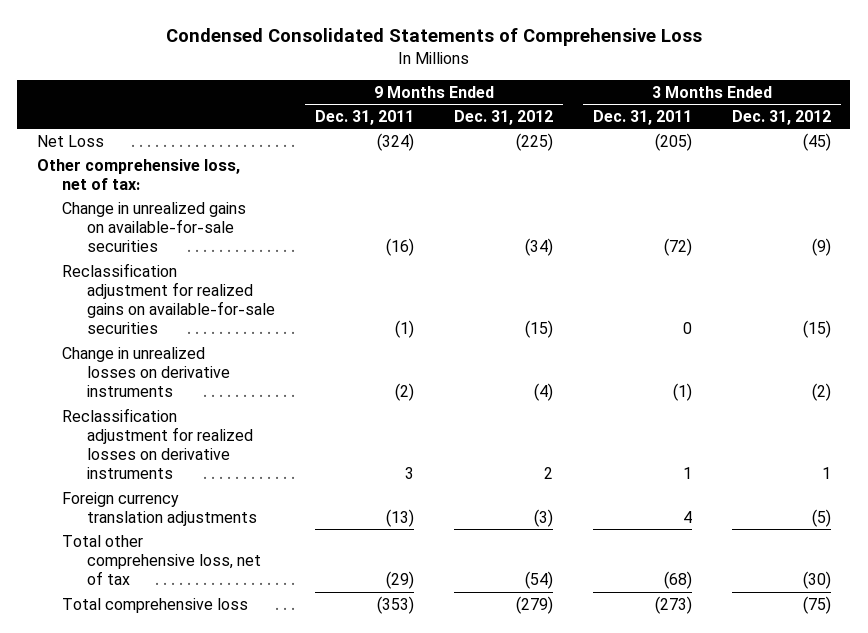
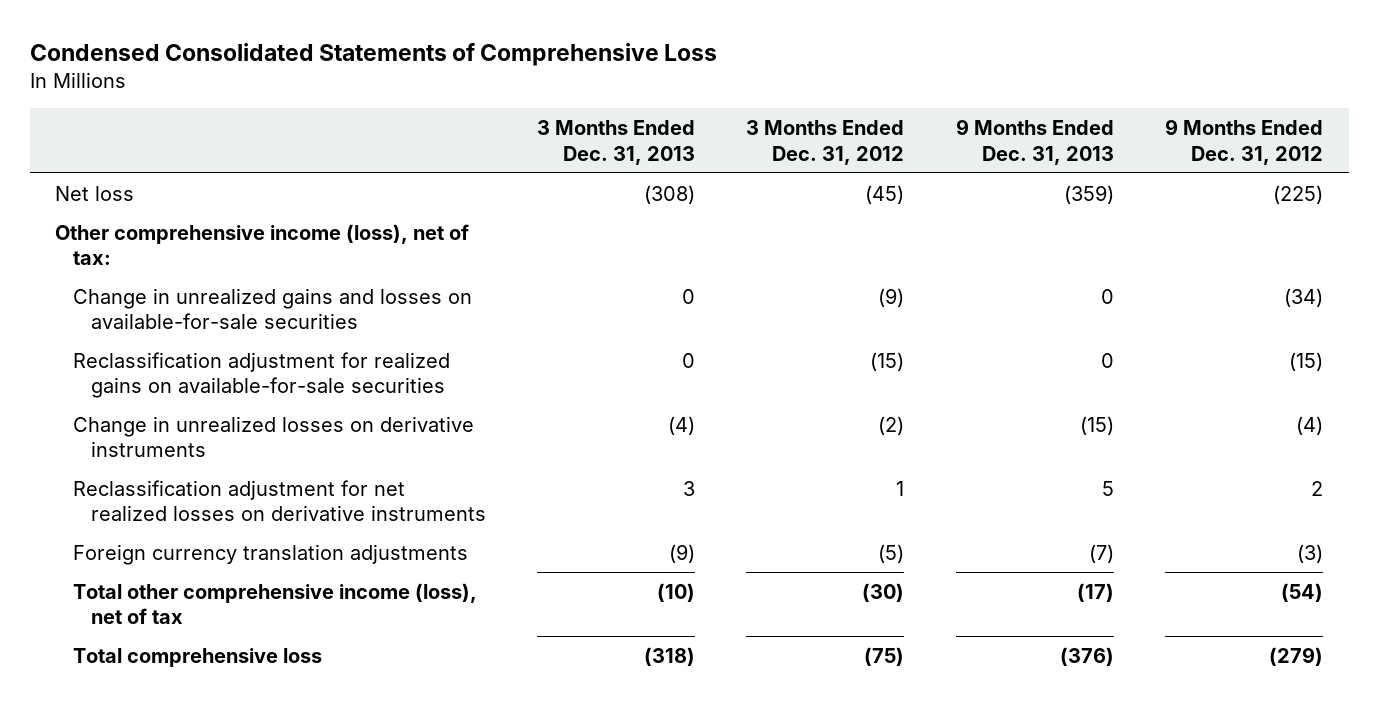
- | 9 Months Ended Dec. 31, 2011 | 9 Months Ended Dec. 31, 2012 | 3 Months Ended Dec. 31, 2011 | 3 Months Ended Dec. 31, 2012
+ | 3 Months Ended Dec. 31, 2013 | 3 Months Ended Dec. 31, 2012 | 9 Months Ended Dec. 31, 2013 | 9 Months Ended Dec. 31, 2012
- Net Loss | (324) | (225) | (205) | (45)
- Other comprehensive loss, net of tax:
- Change in unrealized gains on available-for-sale securities | (16) | (34) | (72) | (9)
+ Net loss | (308) | (45) | (359) | (225)
+ Other comprehensive income (loss), net of tax:
+ Change in unrealized gains and losses on available-for-sale securities | 0 | (9) | 0 | (34)
- Reclassification adjustment for realized losses on derivative instruments | 3 | 2 | 1 | 1
+ Reclassification adjustment for net realized losses on derivative instruments | 3 | 1 | 5 | 2
- Total other comprehensive loss, net of tax | (29) | (54) | (68) | (30)
+ Total other comprehensive income (loss), net of tax | (10) | (30) | (17) | (54)

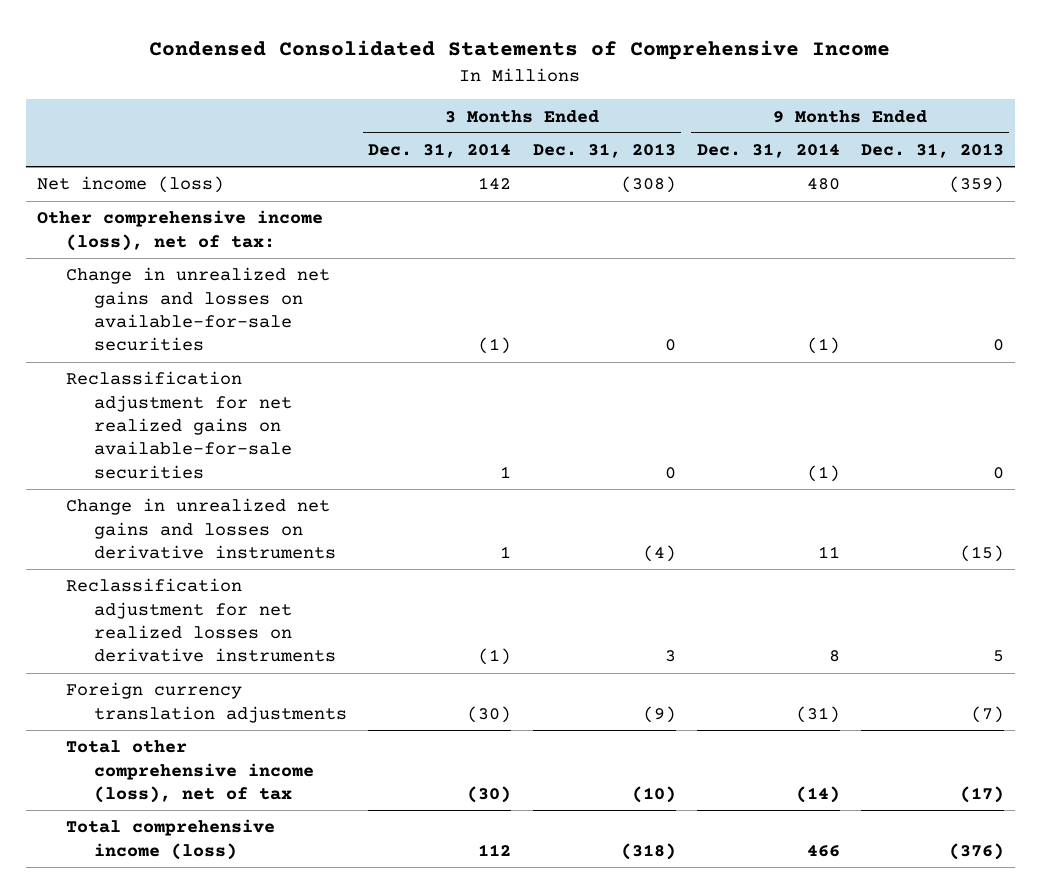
- Condensed Consolidated Statements of Comprehensive Loss
+ Condensed Consolidated Statements of Comprehensive Income
- | 3 Months Ended Dec. 31, 2013 | 3 Months Ended Dec. 31, 2012 | 9 Months Ended Dec. 31, 2013 | 9 Months Ended Dec. 31, 2012
+ | 3 Months Ended Dec. 31, 2014 | 3 Months Ended Dec. 31, 2013 | 9 Months Ended Dec. 31, 2014 | 9 Months Ended Dec. 31, 2013
- Net loss | (308) | (45) | (359) | (225)
+ Net income (loss) | 142 | (308) | 480 | (359)
- Change in unrealized gains and losses on available-for-sale securities | 0 | (9) | 0 | (34)
- Reclassification adjustment for realized gains on available-for-sale securities | 0 | (15) | 0 | (15)
- Change in unrealized losses on derivative instruments | (4) | (2) | (15) | (4)
+ Change in unrealized net gains and losses on available-for-sale securities | (1) | 0 | (1) | 0
+ Reclassification adjustment for net realized gains on available-for-sale securities | 1 | 0 | (1) | 0
+ Change in unrealized net gains and losses on derivative instruments | 1 | (4) | 11 | (15)
- Total comprehensive loss | (318) | (75) | (376) | (279)
+ Total comprehensive income (loss) | 112 | (318) | 466 | (376)

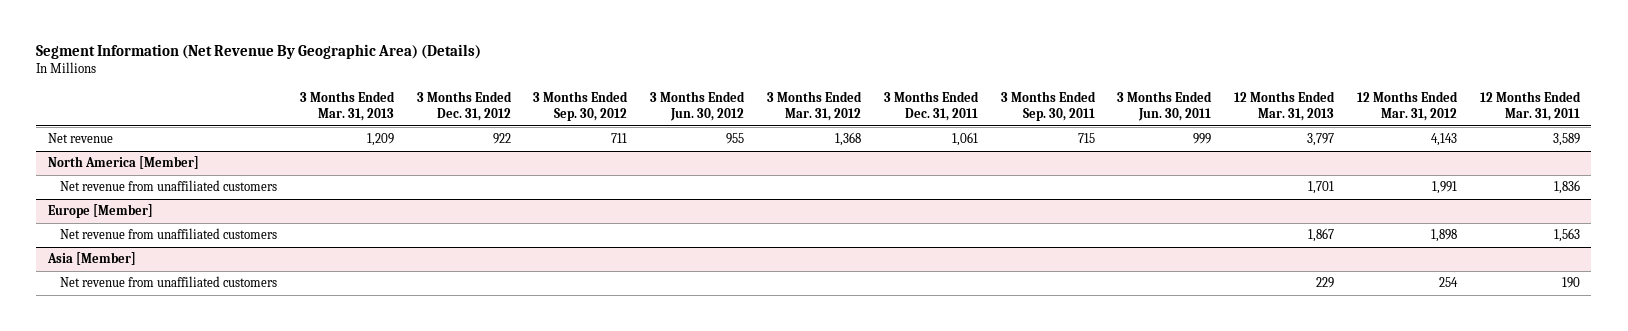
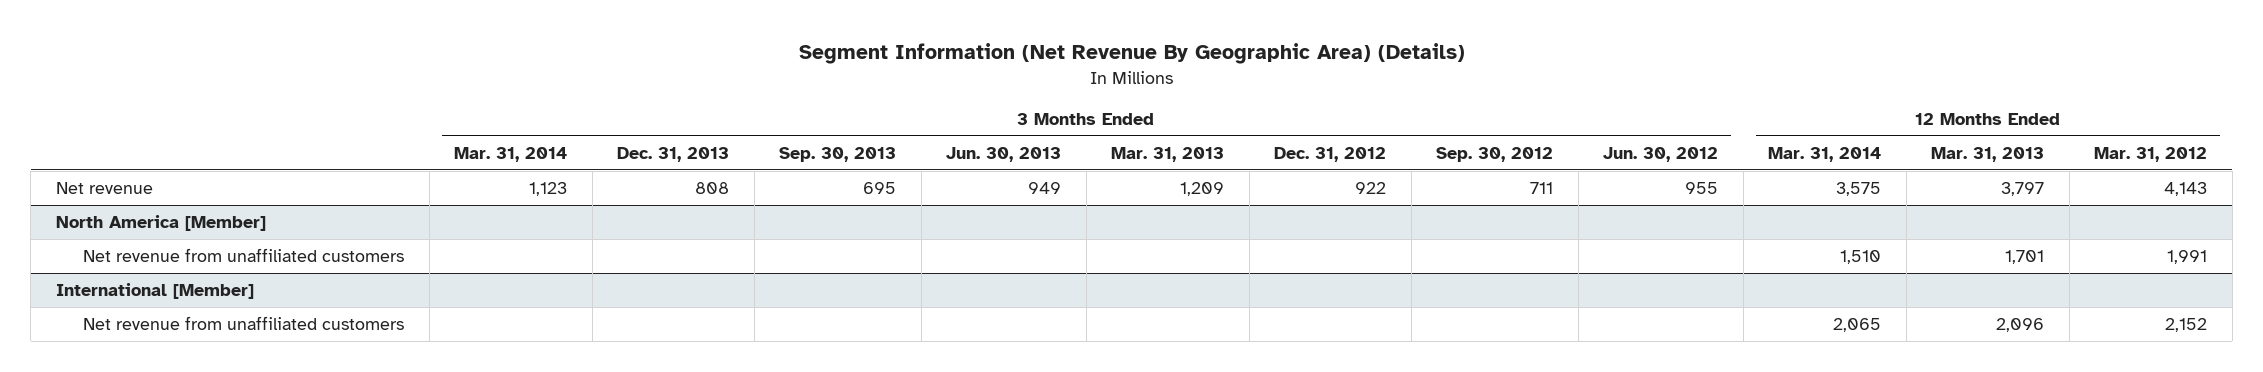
- | 3 Months Ended Mar. 31, 2013 | 3 Months Ended Dec. 31, 2012 | 3 Months Ended Sep. 30, 2012 | 3 Months Ended Jun. 30, 2012 | 3 Months Ended Mar. 31, 2012 | 3 Months Ended Dec. 31, 2011 | 3 Months Ended Sep. 30, 2011 | 3 Months Ended Jun. 30, 2011 | 12 Months Ended Mar. 31, 2013 | 12 Months Ended Mar. 31, 2012 | 12 Months Ended Mar. 31, 2011
+ | 3 Months Ended Mar. 31, 2014 | 3 Months Ended Dec. 31, 2013 | 3 Months Ended Sep. 30, 2013 | 3 Months Ended Jun. 30, 2013 | 3 Months Ended Mar. 31, 2013 | 3 Months Ended Dec. 31, 2012 | 3 Months Ended Sep. 30, 2012 | 3 Months Ended Jun. 30, 2012 | 12 Months Ended Mar. 31, 2014 | 12 Months Ended Mar. 31, 2013 | 12 Months Ended Mar. 31, 2012
- Europe [Member]
- Net revenue from unaffiliated customers | | | | | | | | | 1,867 | 1,898 | 1,563
- Asia [Member]
- Net revenue from unaffiliated customers | | | | | | | | | 229 | 254 | 190
+ International [Member]
+ Net revenue from unaffiliated customers | | | | | | | | | 2,065 | 2,096 | 2,152

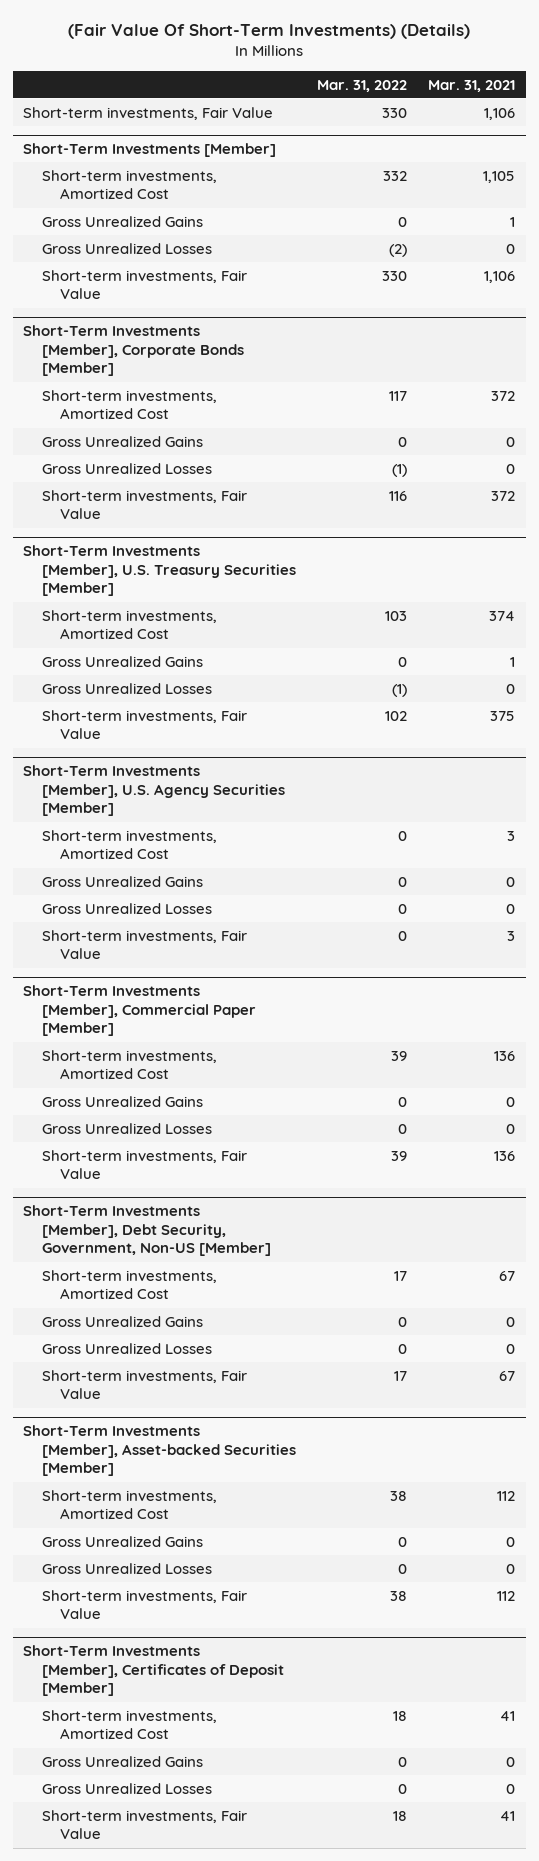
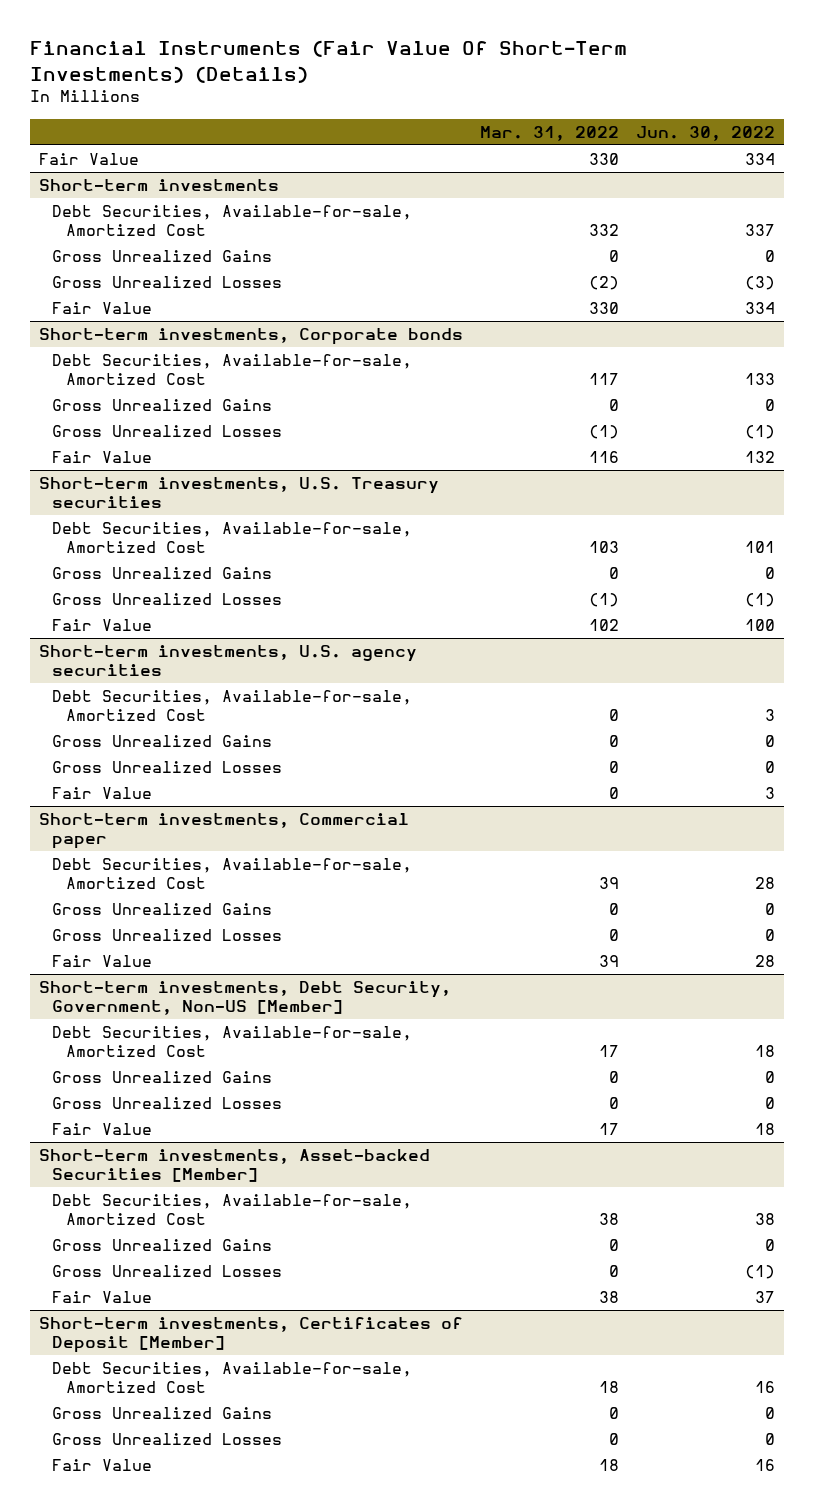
- (Fair Value Of Short-Term Investments) (Details)
+ Financial Instruments (Fair Value Of Short-Term Investments) (Details)
- | Mar. 31, 2022 | Mar. 31, 2021
+ | Mar. 31, 2022 | Jun. 30, 2022
- Short-term investments, Fair Value | 330 | 1,106
- Short-Term Investments [Member]
- Short-term investments, Amortized Cost | 332 | 1,105
+ Fair Value | 330 | 334
+ Short-term investments
+ Debt Securities, Available-for-sale, Amortized Cost | 332 | 337
- Short-term investments, Fair Value | 330 | 1,106
- Short-Term Investments [Member], Corporate Bonds [Member]
- Short-term investments, Amortized Cost | 117 | 372
+ Fair Value | 330 | 334
+ Short-term investments, Corporate bonds
+ Debt Securities, Available-for-sale, Amortized Cost | 117 | 133
- Short-term investments, Fair Value | 116 | 372
- Short-Term Investments [Member], U.S. Treasury Securities [Member]
- Short-term investments, Amortized Cost | 103 | 374
+ Fair Value | 116 | 132
+ Short-term investments, U.S. Treasury securities
+ Debt Securities, Available-for-sale, Amortized Cost | 103 | 101
- Short-term investments, Fair Value | 102 | 375
- Short-Term Investments [Member], U.S. Agency Securities [Member]
- Short-term investments, Amortized Cost | 0 | 3
+ Fair Value | 102 | 100
+ Short-term investments, U.S. agency securities
+ Debt Securities, Available-for-sale, Amortized Cost | 0 | 3
- Short-term investments, Fair Value | 0 | 3
- Short-Term Investments [Member], Commercial Paper [Member]
- Short-term investments, Amortized Cost | 39 | 136
+ Fair Value | 0 | 3
+ Short-term investments, Commercial paper
+ Debt Securities, Available-for-sale, Amortized Cost | 39 | 28
- Short-term investments, Fair Value | 39 | 136
- Short-Term Investments [Member], Debt Security, Government, Non-US [Member]
- Short-term investments, Amortized Cost | 17 | 67
+ Fair Value | 39 | 28
+ Short-term investments, Debt Security, Government, Non-US [Member]
+ Debt Securities, Available-for-sale, Amortized Cost | 17 | 18
- Short-term investments, Fair Value | 17 | 67
- Short-Term Investments [Member], Asset-backed Securities [Member]
- Short-term investments, Amortized Cost | 38 | 112
+ Fair Value | 17 | 18
+ Short-term investments, Asset-backed Securities [Member]
+ Debt Securities, Available-for-sale, Amortized Cost | 38 | 38
- Short-term investments, Fair Value | 38 | 112
- Short-Term Investments [Member], Certificates of Deposit [Member]
- Short-term investments, Amortized Cost | 18 | 41
+ Fair Value | 38 | 37
+ Short-term investments, Certificates of Deposit [Member]
+ Debt Securities, Available-for-sale, Amortized Cost | 18 | 16
- Short-term investments, Fair Value | 18 | 41
+ Fair Value | 18 | 16

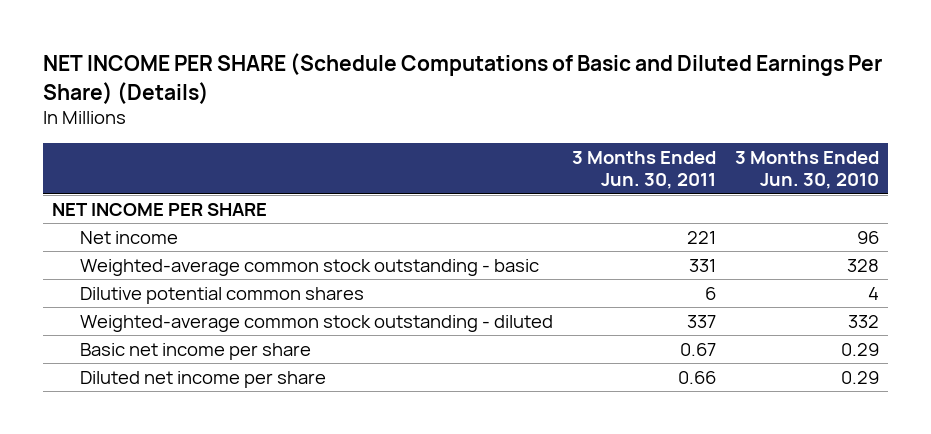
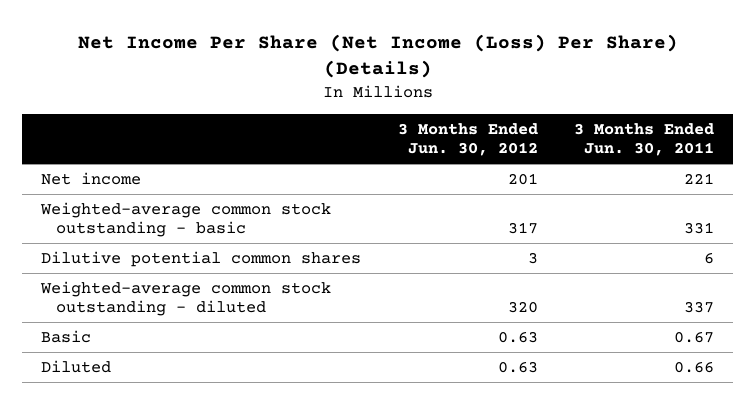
- NET INCOME PER SHARE (Schedule Computations of Basic and Diluted Earnings Per Share) (Details)
+ Net Income Per Share (Net Income (Loss) Per Share) (Details)
- | 3 Months Ended Jun. 30, 2011 | 3 Months Ended Jun. 30, 2010
+ | 3 Months Ended Jun. 30, 2012 | 3 Months Ended Jun. 30, 2011
- NET INCOME PER SHARE
- Basic net income per share | 0.67 | 0.29
- Diluted net income per share | 0.66 | 0.29
+ Basic | 0.63 | 0.67
+ Diluted | 0.63 | 0.66

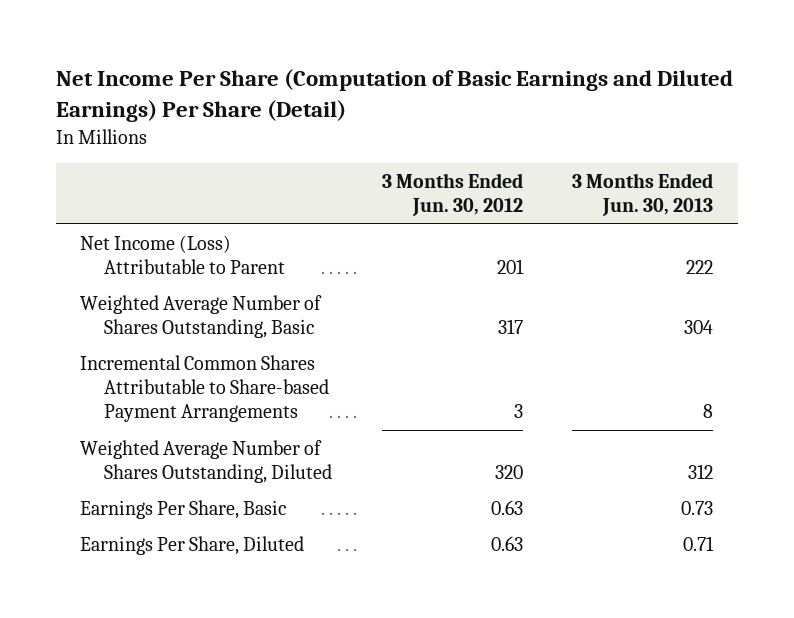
- Net Income Per Share (Net Income (Loss) Per Share) (Details)
+ Net Income Per Share (Computation of Basic Earnings and Diluted Earnings) Per Share (Detail)
- | 3 Months Ended Jun. 30, 2012 | 3 Months Ended Jun. 30, 2011
+ | 3 Months Ended Jun. 30, 2012 | 3 Months Ended Jun. 30, 2013
- Net income | 201 | 221
- Weighted-average common stock outstanding - basic | 317 | 331
- Dilutive potential common shares | 3 | 6
- Weighted-average common stock outstanding - diluted | 320 | 337
- Basic | 0.63 | 0.67
- Diluted | 0.63 | 0.66
+ Net Income (Loss) Attributable to Parent | 201 | 222
+ Weighted Average Number of Shares Outstanding, Basic | 317 | 304
+ Incremental Common Shares Attributable to Share-based Payment Arrangements | 3 | 8
+ Weighted Average Number of Shares Outstanding, Diluted | 320 | 312
+ Earnings Per Share, Basic | 0.63 | 0.73
+ Earnings Per Share, Diluted | 0.63 | 0.71

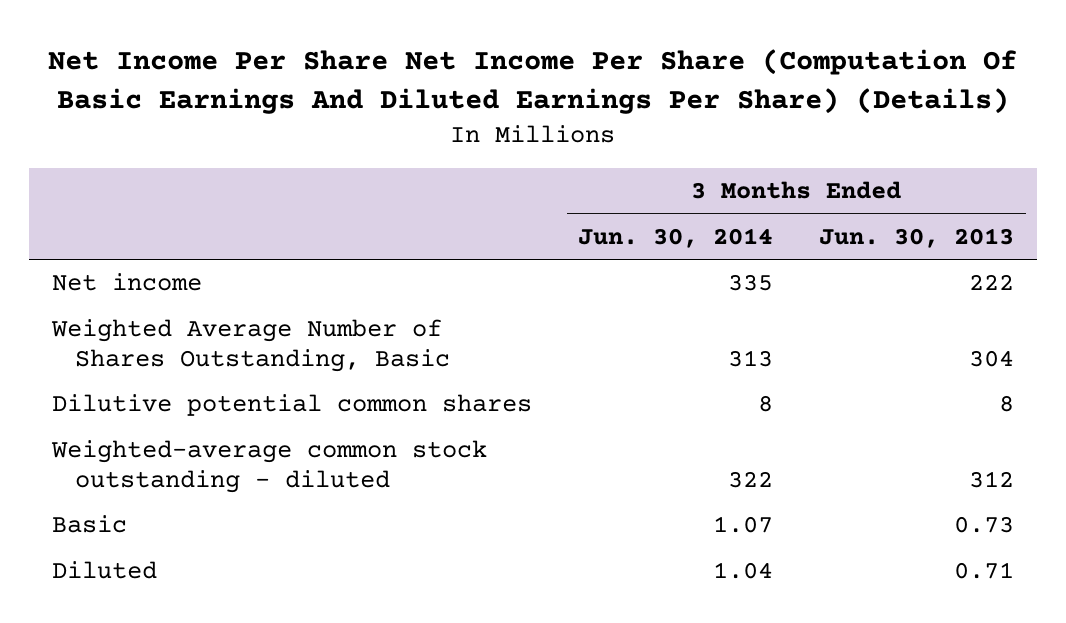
- Net Income Per Share (Computation of Basic Earnings and Diluted Earnings) Per Share (Detail)
+ Net Income Per Share Net Income Per Share (Computation Of Basic Earnings And Diluted Earnings Per Share) (Details)
- | 3 Months Ended Jun. 30, 2012 | 3 Months Ended Jun. 30, 2013
+ | 3 Months Ended Jun. 30, 2014 | 3 Months Ended Jun. 30, 2013
- Net Income (Loss) Attributable to Parent | 201 | 222
+ Net income | 335 | 222
- Incremental Common Shares Attributable to Share-based Payment Arrangements | 3 | 8
- Weighted Average Number of Shares Outstanding, Diluted | 320 | 312
- Earnings Per Share, Basic | 0.63 | 0.73
- Earnings Per Share, Diluted | 0.63 | 0.71
+ Dilutive potential common shares | 8 | 8
+ Weighted-average common stock outstanding - diluted | 322 | 312
+ Basic | 1.07 | 0.73
+ Diluted | 1.04 | 0.71

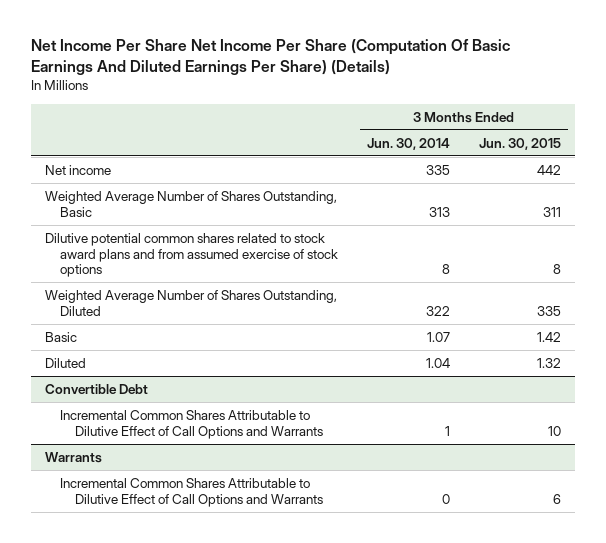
- | 3 Months Ended Jun. 30, 2014 | 3 Months Ended Jun. 30, 2013
+ | 3 Months Ended Jun. 30, 2014 | 3 Months Ended Jun. 30, 2015
- Dilutive potential common shares | 8 | 8
- Weighted-average common stock outstanding - diluted | 322 | 312
+ Dilutive potential common shares related to stock award plans and from assumed exercise of stock options | 8 | 8
+ Weighted Average Number of Shares Outstanding, Diluted | 322 | 335
+ Convertible Debt
+ Incremental Common Shares Attributable to Dilutive Effect of Call Options and Warrants | 1 | 10
+ Warrants
+ Incremental Common Shares Attributable to Dilutive Effect of Call Options and Warrants | 0 | 6

